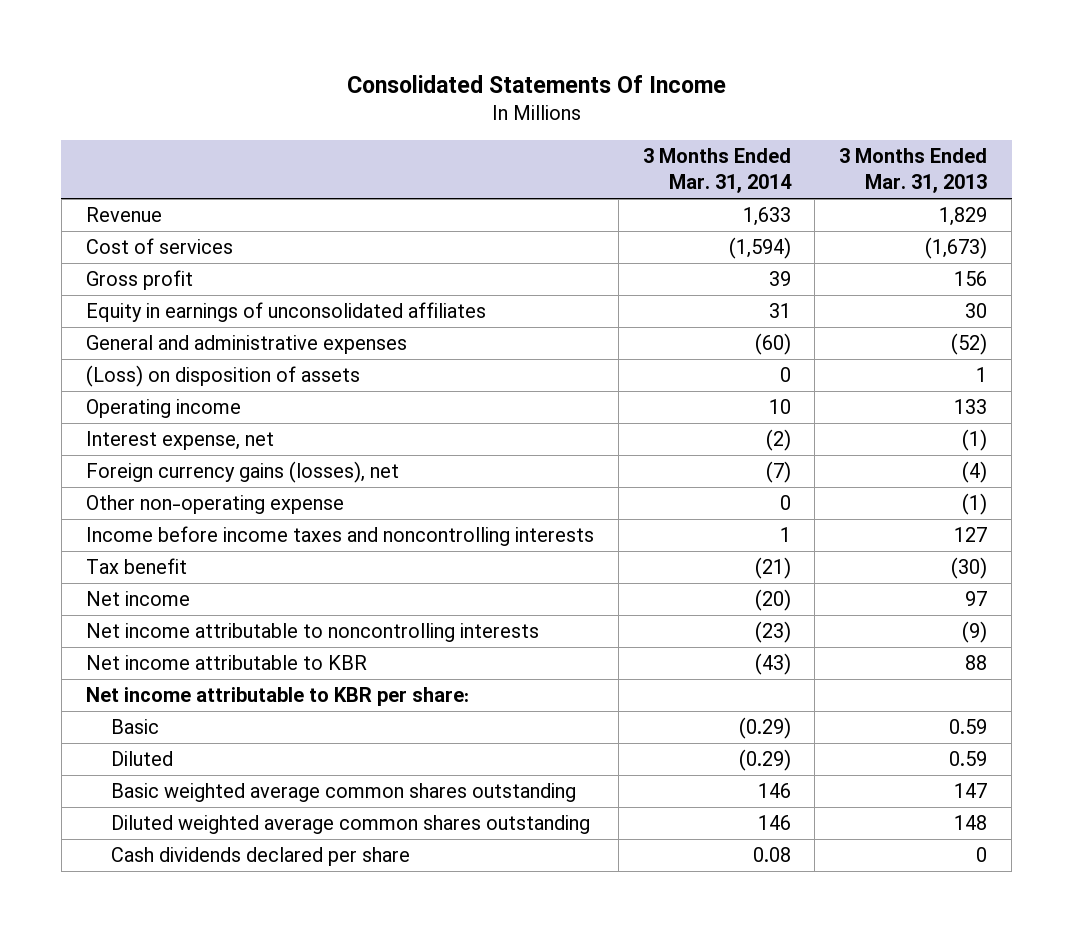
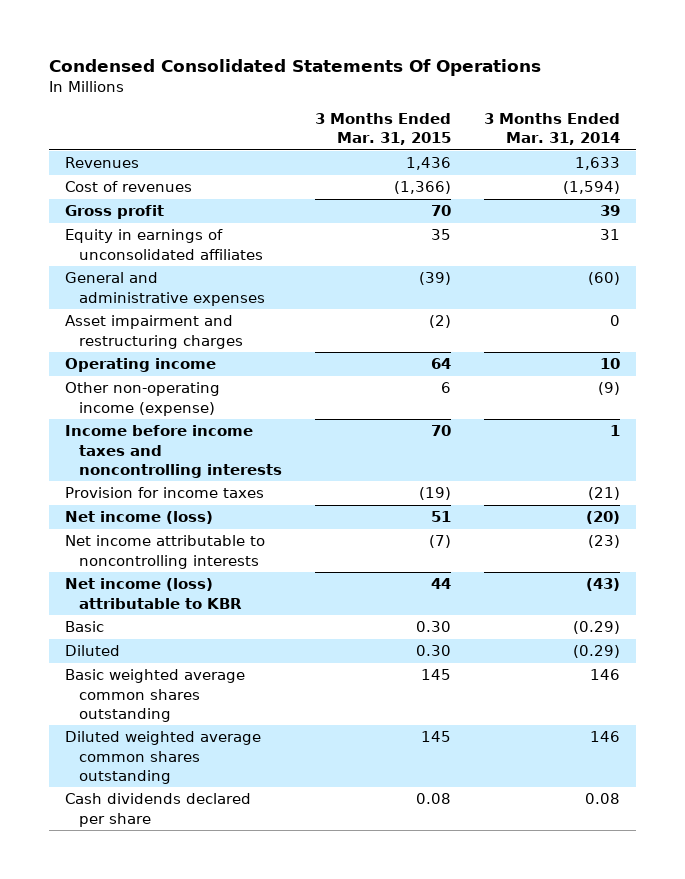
- Consolidated Statements Of Income
+ Condensed Consolidated Statements Of Operations
- | 3 Months Ended Mar. 31, 2014 | 3 Months Ended Mar. 31, 2013
+ | 3 Months Ended Mar. 31, 2015 | 3 Months Ended Mar. 31, 2014
- Revenue | 1,633 | 1,829
- Cost of services | (1,594) | (1,673)
+ Revenues | 1,436 | 1,633
+ Cost of revenues | (1,366) | (1,594)
- (Loss) on disposition of assets | 0 | 1
+ Asset impairment and restructuring charges | (2) | 0
- Interest expense, net | (2) | (1)
- Foreign currency gains (losses), net | (7) | (4)
- Other non-operating expense | 0 | (1)
+ Other non-operating income (expense) | 6 | (9)
- Tax benefit | (21) | (30)
- Net income | (20) | 97
+ Provision for income taxes | (19) | (21)
+ Net income (loss) | 51 | (20)
- Net income attributable to KBR | (43) | 88
- Net income attributable to KBR per share:
+ Net income (loss) attributable to KBR | 44 | (43)

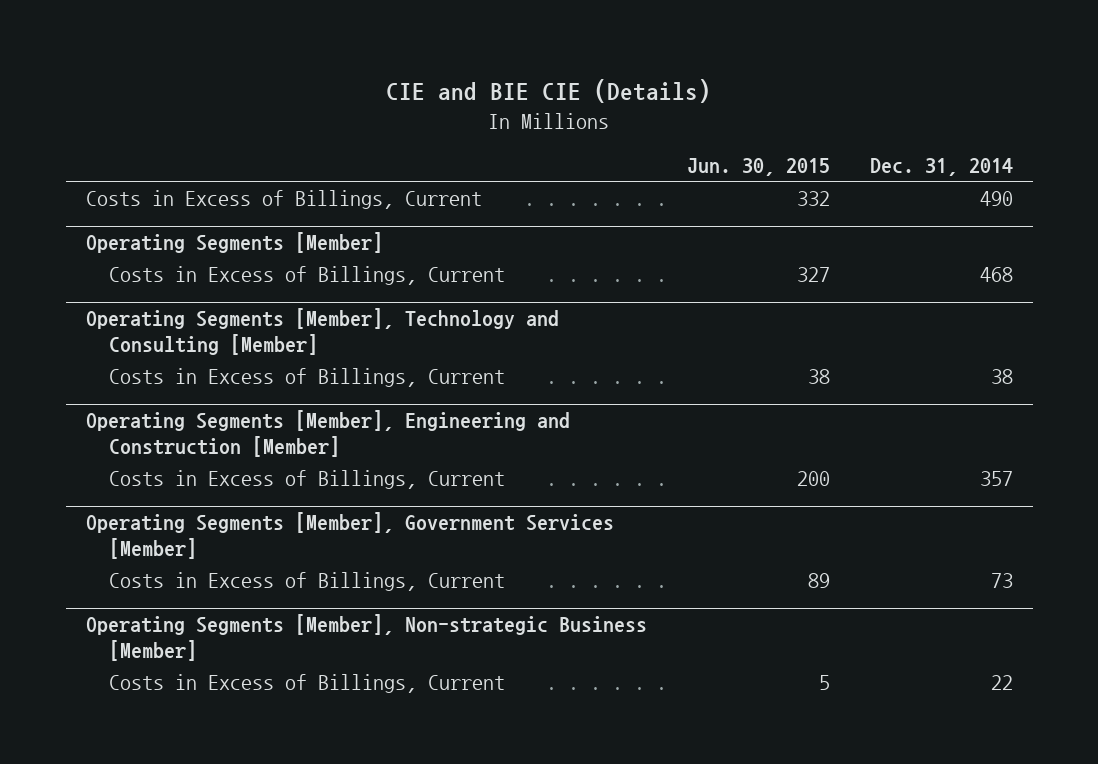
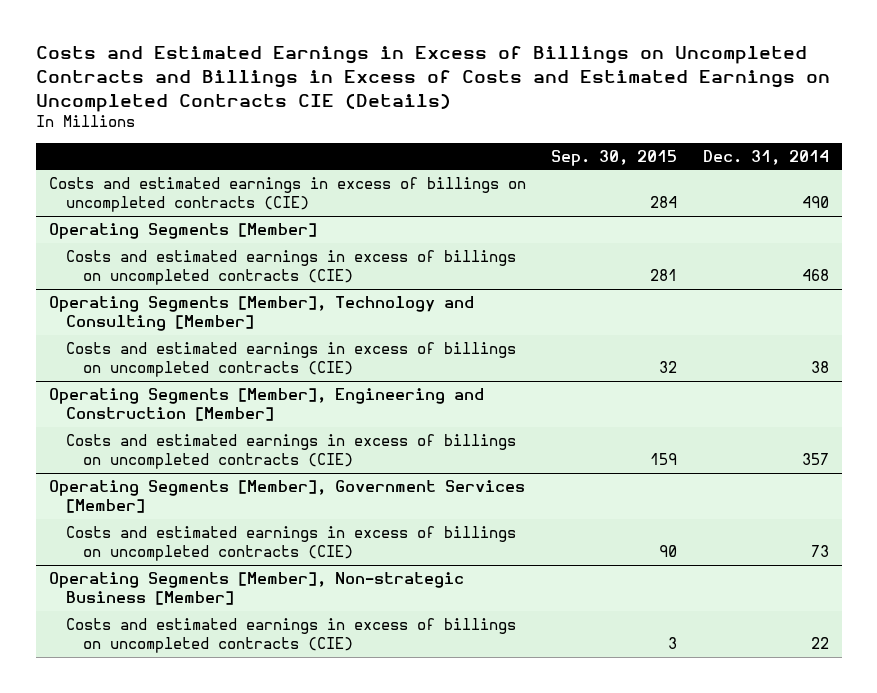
- CIE and BIE CIE (Details)
+ Costs and Estimated Earnings in Excess of Billings on Uncompleted Contracts and Billings in Excess of Costs and Estimated Earnings on Uncompleted Contracts CIE (Details)
- | Jun. 30, 2015 | Dec. 31, 2014
+ | Sep. 30, 2015 | Dec. 31, 2014
- Costs in Excess of Billings, Current | 332 | 490
+ Costs and estimated earnings in excess of billings on uncompleted contracts (CIE) | 284 | 490
@ Operating Segments [Member]
- Costs in Excess of Billings, Current | 327 | 468
+ Costs and estimated earnings in excess of billings on uncompleted contracts (CIE) | 281 | 468
@ Operating Segments [Member], Technology and Consulting [Member]
- Costs in Excess of Billings, Current | 38 | 38
+ Costs and estimated earnings in excess of billings on uncompleted contracts (CIE) | 32 | 38
@ Operating Segments [Member], Engineering and Construction [Member]
- Costs in Excess of Billings, Current | 200 | 357
+ Costs and estimated earnings in excess of billings on uncompleted contracts (CIE) | 159 | 357
@ Operating Segments [Member], Government Services [Member]
- Costs in Excess of Billings, Current | 89 | 73
+ Costs and estimated earnings in excess of billings on uncompleted contracts (CIE) | 90 | 73
@ Operating Segments [Member], Non-strategic Business [Member]
- Costs in Excess of Billings, Current | 5 | 22
+ Costs and estimated earnings in excess of billings on uncompleted contracts (CIE) | 3 | 22

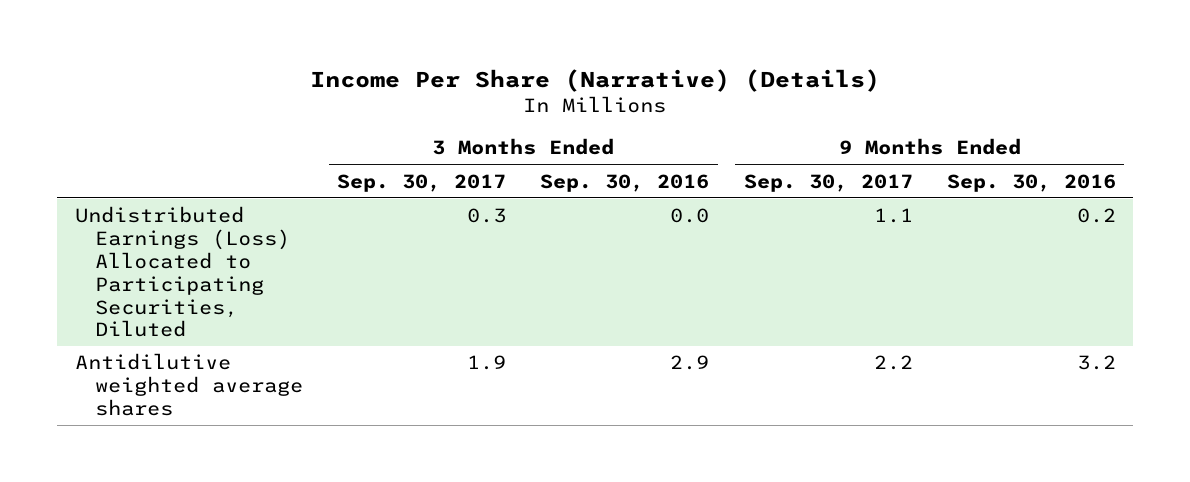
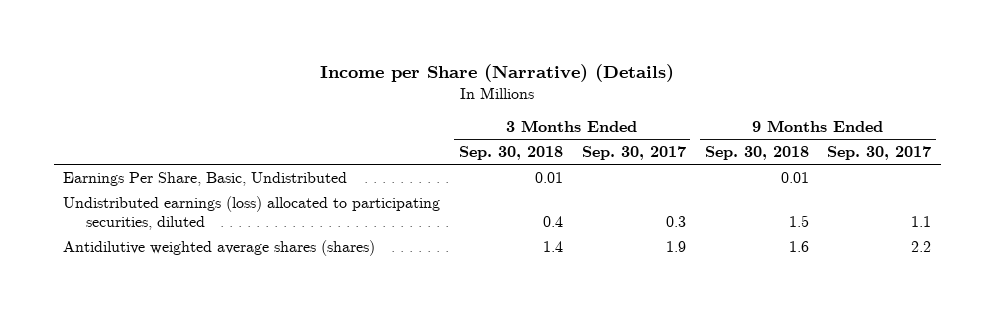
- Income Per Share (Narrative) (Details)
+ Income per Share (Narrative) (Details)
- | 3 Months Ended Sep. 30, 2017 | 3 Months Ended Sep. 30, 2016 | 9 Months Ended Sep. 30, 2017 | 9 Months Ended Sep. 30, 2016
+ | 3 Months Ended Sep. 30, 2018 | 3 Months Ended Sep. 30, 2017 | 9 Months Ended Sep. 30, 2018 | 9 Months Ended Sep. 30, 2017
- Undistributed Earnings (Loss) Allocated to Participating Securities, Diluted | 0.3 | 0.0 | 1.1 | 0.2
- Antidilutive weighted average shares | 1.9 | 2.9 | 2.2 | 3.2
+ Earnings Per Share, Basic, Undistributed | 0.01 | | 0.01 |
+ Undistributed earnings (loss) allocated to participating securities, diluted | 0.4 | 0.3 | 1.5 | 1.1
+ Antidilutive weighted average shares (shares) | 1.4 | 1.9 | 1.6 | 2.2

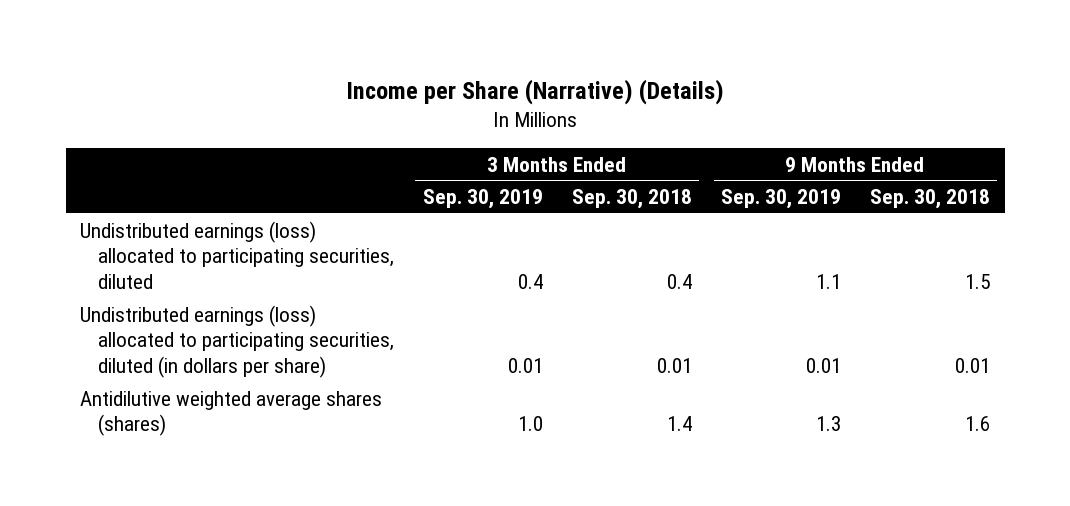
- | 3 Months Ended Sep. 30, 2018 | 3 Months Ended Sep. 30, 2017 | 9 Months Ended Sep. 30, 2018 | 9 Months Ended Sep. 30, 2017
+ | 3 Months Ended Sep. 30, 2019 | 3 Months Ended Sep. 30, 2018 | 9 Months Ended Sep. 30, 2019 | 9 Months Ended Sep. 30, 2018
- Earnings Per Share, Basic, Undistributed | 0.01 | | 0.01 |
+ Undistributed earnings (loss) allocated to participating securities, diluted (in dollars per share) | 0.01 | 0.01 | 0.01 | 0.01

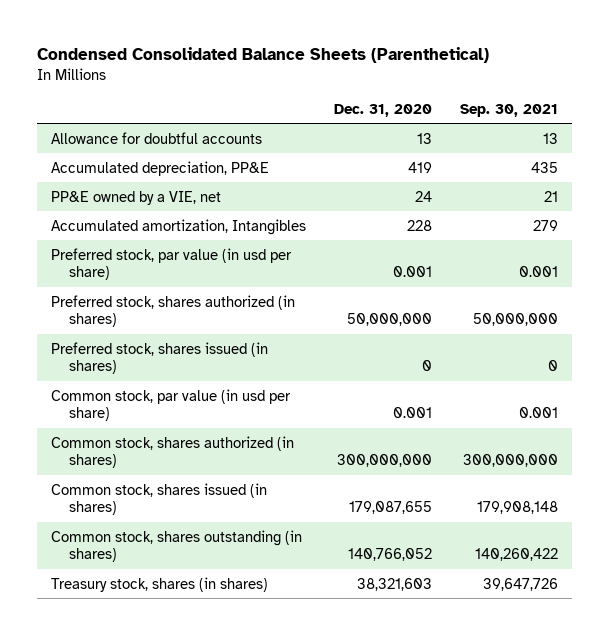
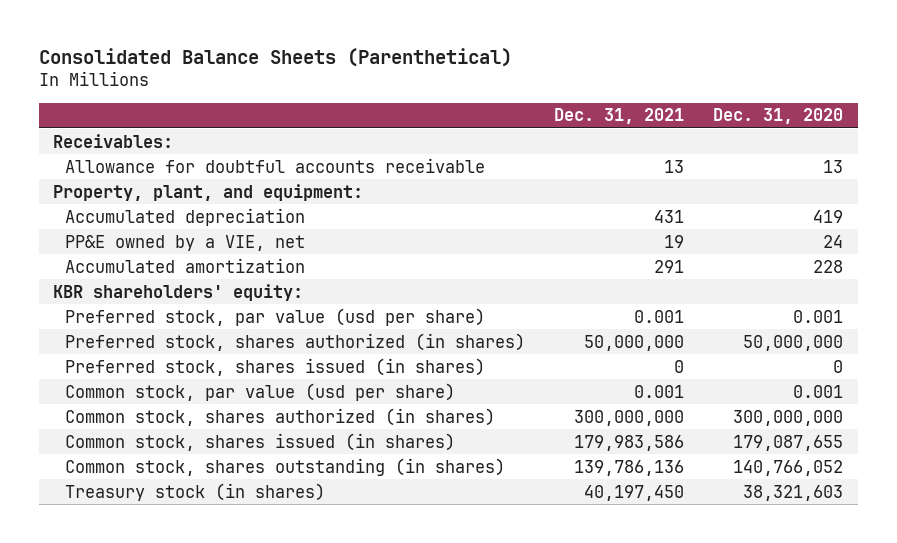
- Condensed Consolidated Balance Sheets (Parenthetical)
+ Consolidated Balance Sheets (Parenthetical)
- | Dec. 31, 2020 | Sep. 30, 2021
+ | Dec. 31, 2021 | Dec. 31, 2020
- Allowance for doubtful accounts | 13 | 13
- Accumulated depreciation, PP&E | 419 | 435
+ Receivables:
+ Allowance for doubtful accounts receivable | 13 | 13
+ Property, plant, and equipment:
+ Accumulated depreciation | 431 | 419
- Accumulated amortization, Intangibles | 228 | 279
- Preferred stock, par value (in usd per share) | 0.001 | 0.001
+ Accumulated amortization | 291 | 228
+ KBR shareholders' equity:
+ Preferred stock, par value (usd per share) | 0.001 | 0.001
- Common stock, par value (in usd per share) | 0.001 | 0.001
+ Common stock, par value (usd per share) | 0.001 | 0.001
- Treasury stock, shares (in shares) | 38,321,603 | 39,647,726
+ Treasury stock (in shares) | 40,197,450 | 38,321,603

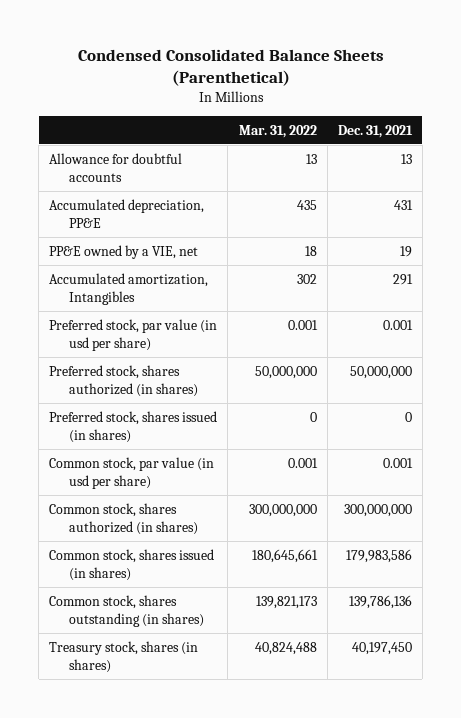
- Consolidated Balance Sheets (Parenthetical)
+ Condensed Consolidated Balance Sheets (Parenthetical)
- | Dec. 31, 2021 | Dec. 31, 2020
+ | Mar. 31, 2022 | Dec. 31, 2021
- Receivables:
- Allowance for doubtful accounts receivable | 13 | 13
- Property, plant, and equipment:
- Accumulated depreciation | 431 | 419
+ Allowance for doubtful accounts | 13 | 13
+ Accumulated depreciation, PP&E | 435 | 431
- Accumulated amortization | 291 | 228
- KBR shareholders' equity:
- Preferred stock, par value (usd per share) | 0.001 | 0.001
+ Accumulated amortization, Intangibles | 302 | 291
+ Preferred stock, par value (in usd per share) | 0.001 | 0.001
- Common stock, par value (usd per share) | 0.001 | 0.001
+ Common stock, par value (in usd per share) | 0.001 | 0.001
- Treasury stock (in shares) | 40,197,450 | 38,321,603
+ Treasury stock, shares (in shares) | 40,824,488 | 40,197,450

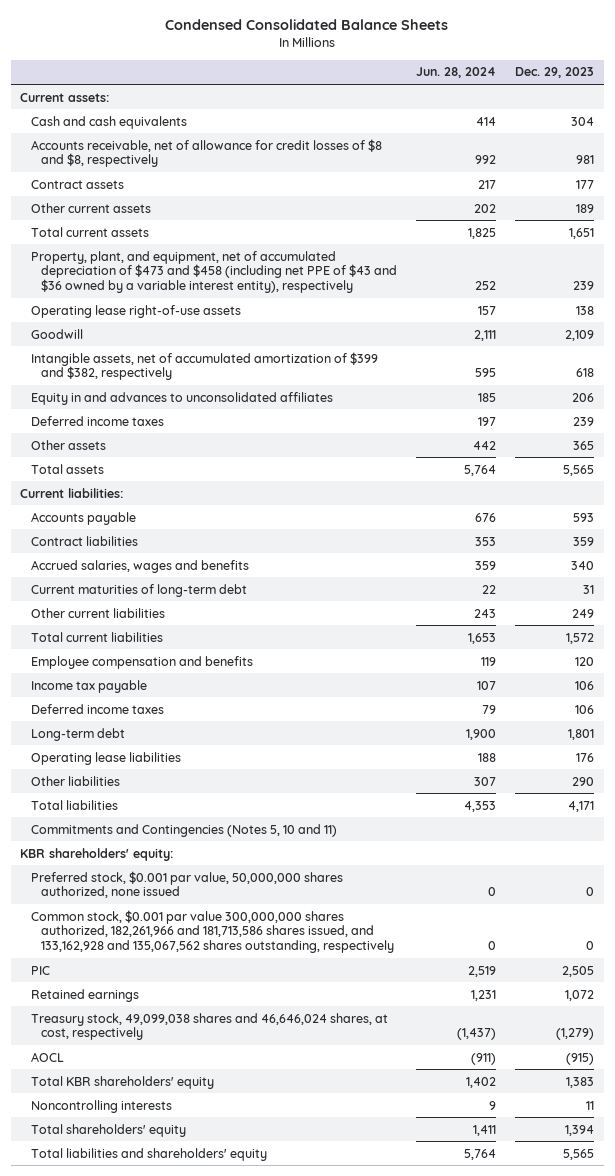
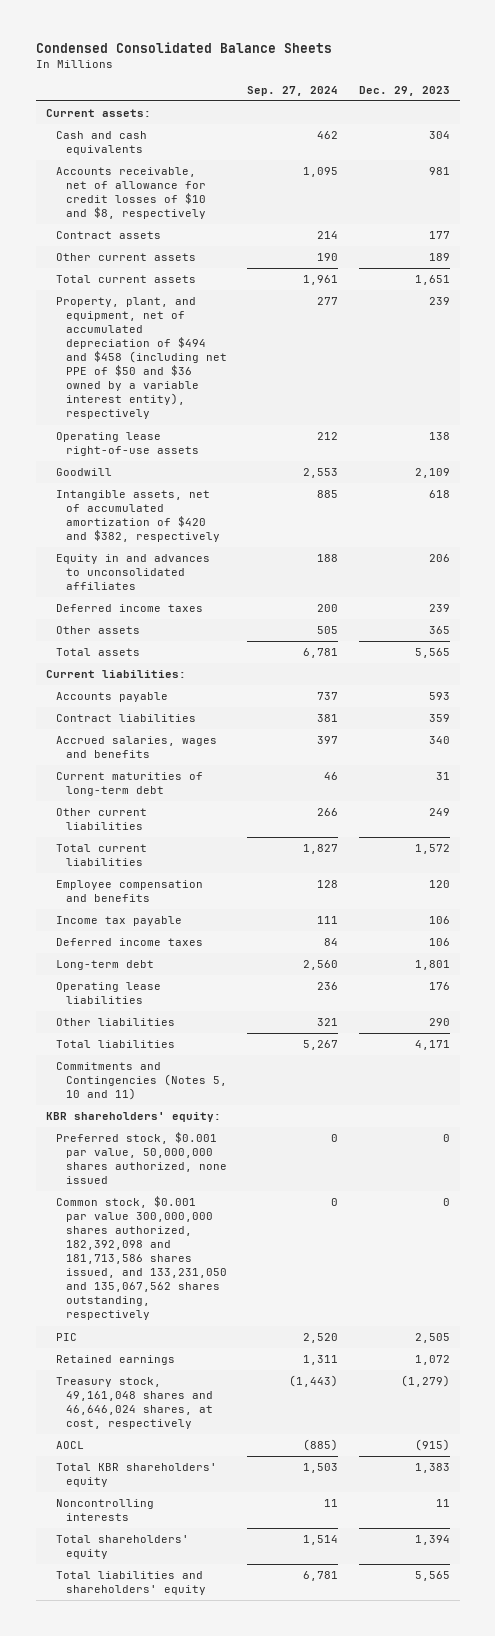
- | Jun. 28, 2024 | Dec. 29, 2023
+ | Sep. 27, 2024 | Dec. 29, 2023
- Accounts receivable, net of allowance for credit losses of $8 and $8, respectively | 992 | 981
+ Accounts receivable, net of allowance for credit losses of $10 and $8, respectively | 1,095 | 981
- Property, plant, and equipment, net of accumulated depreciation of $473 and $458 (including net PPE of $43 and $36 owned by a variable interest entity), respectively | 252 | 239
+ Property, plant, and equipment, net of accumulated depreciation of $494 and $458 (including net PPE of $50 and $36 owned by a variable interest entity), respectively | 277 | 239
- Intangible assets, net of accumulated amortization of $399 and $382, respectively | 595 | 618
+ Intangible assets, net of accumulated amortization of $420 and $382, respectively | 885 | 618
- Common stock, $0.001 par value 300,000,000 shares authorized, 182,261,966 and 181,713,586 shares issued, and 133,162,928 and 135,067,562 shares outstanding, respectively | 0 | 0
+ Common stock, $0.001 par value 300,000,000 shares authorized, 182,392,098 and 181,713,586 shares issued, and 133,231,050 and 135,067,562 shares outstanding, respectively | 0 | 0
- Treasury stock, 49,099,038 shares and 46,646,024 shares, at cost, respectively | (1,437) | (1,279)
+ Treasury stock, 49,161,048 shares and 46,646,024 shares, at cost, respectively | (1,443) | (1,279)

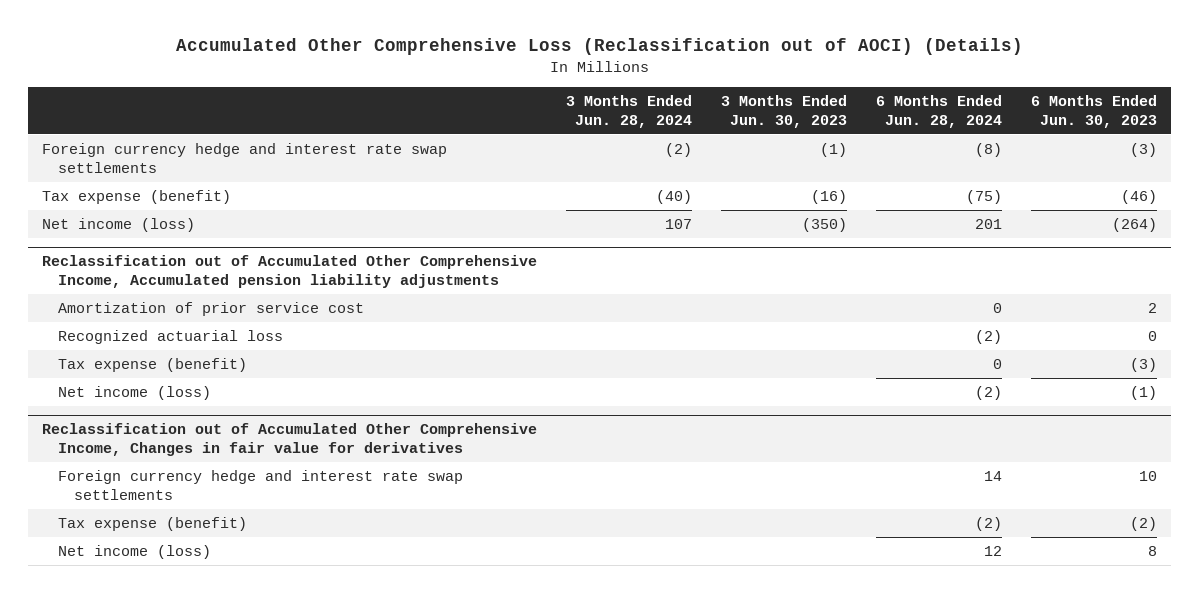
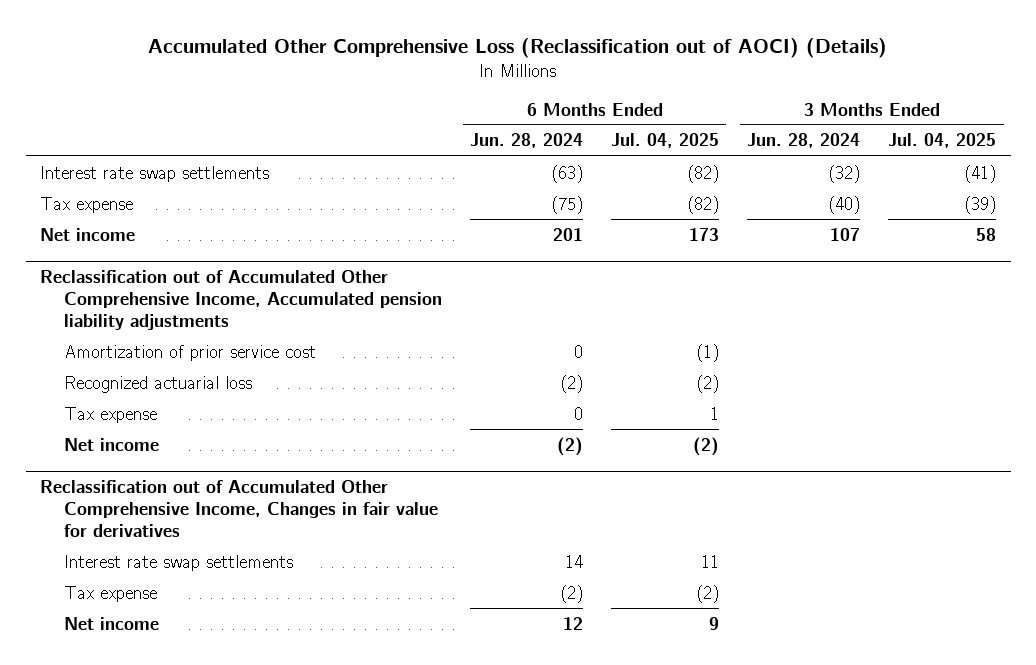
- | 3 Months Ended Jun. 28, 2024 | 3 Months Ended Jun. 30, 2023 | 6 Months Ended Jun. 28, 2024 | 6 Months Ended Jun. 30, 2023
+ | 6 Months Ended Jun. 28, 2024 | 6 Months Ended Jul. 04, 2025 | 3 Months Ended Jun. 28, 2024 | 3 Months Ended Jul. 04, 2025
- Foreign currency hedge and interest rate swap settlements | (2) | (1) | (8) | (3)
- Tax expense (benefit) | (40) | (16) | (75) | (46)
- Net income (loss) | 107 | (350) | 201 | (264)
+ Interest rate swap settlements | (63) | (82) | (32) | (41)
+ Tax expense | (75) | (82) | (40) | (39)
+ Net income | 201 | 173 | 107 | 58
@ Reclassification out of Accumulated Other Comprehensive Income, Accumulated pension liability adjustments
- Tax expense (benefit) | | | 0 | (3)
- Net income (loss) | | | (2) | (1)
+ Tax expense | 0 | 1 | |
+ Net income | (2) | (2) | |
@ Reclassification out of Accumulated Other Comprehensive Income, Changes in fair value for derivatives
- Foreign currency hedge and interest rate swap settlements | | | 14 | 10
- Tax expense (benefit) | | | (2) | (2)
- Net income (loss) | | | 12 | 8
+ Interest rate swap settlements | 14 | 11 | |
+ Tax expense | (2) | (2) | |
+ Net income | 12 | 9 | |

